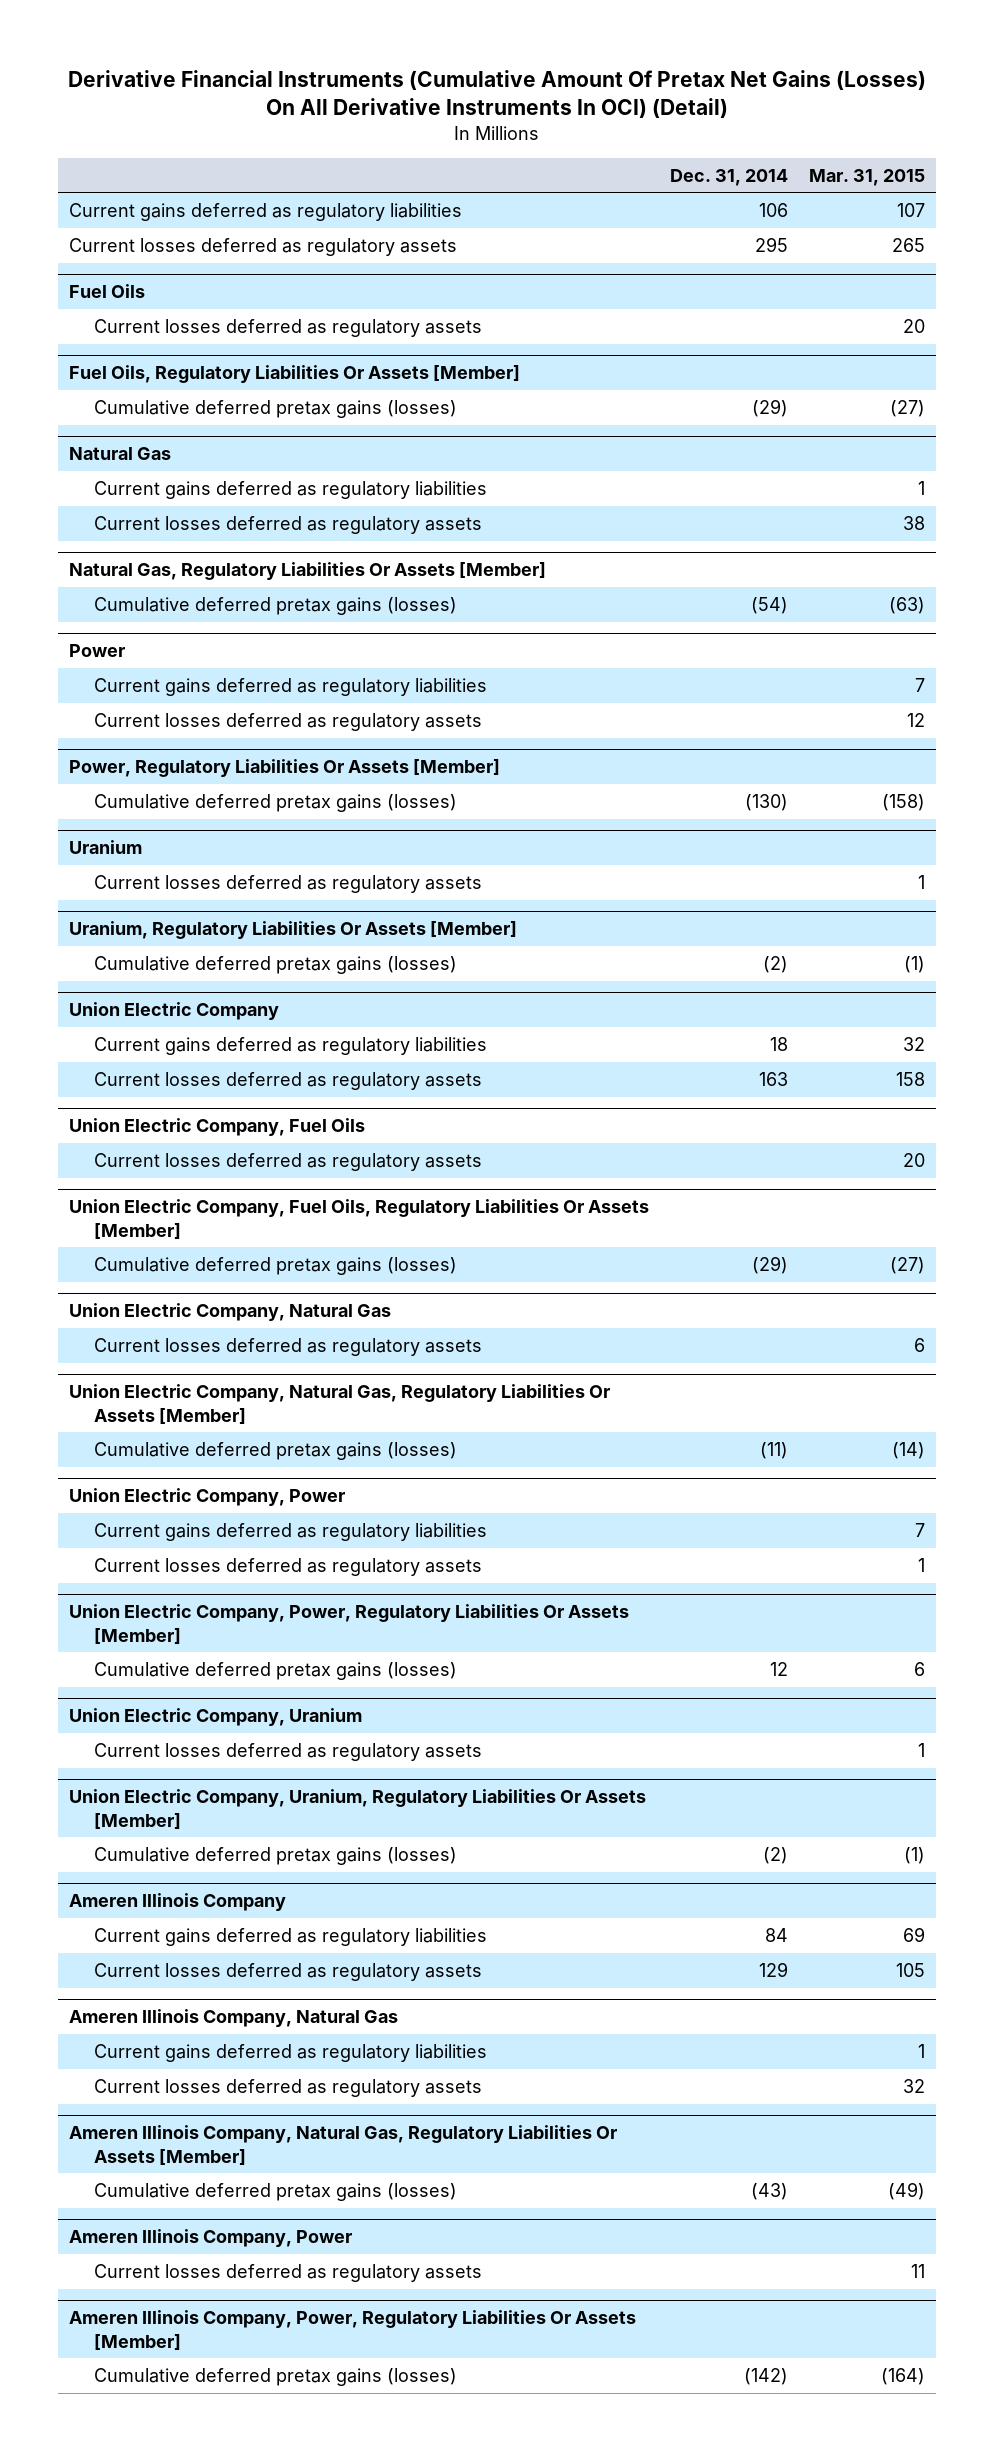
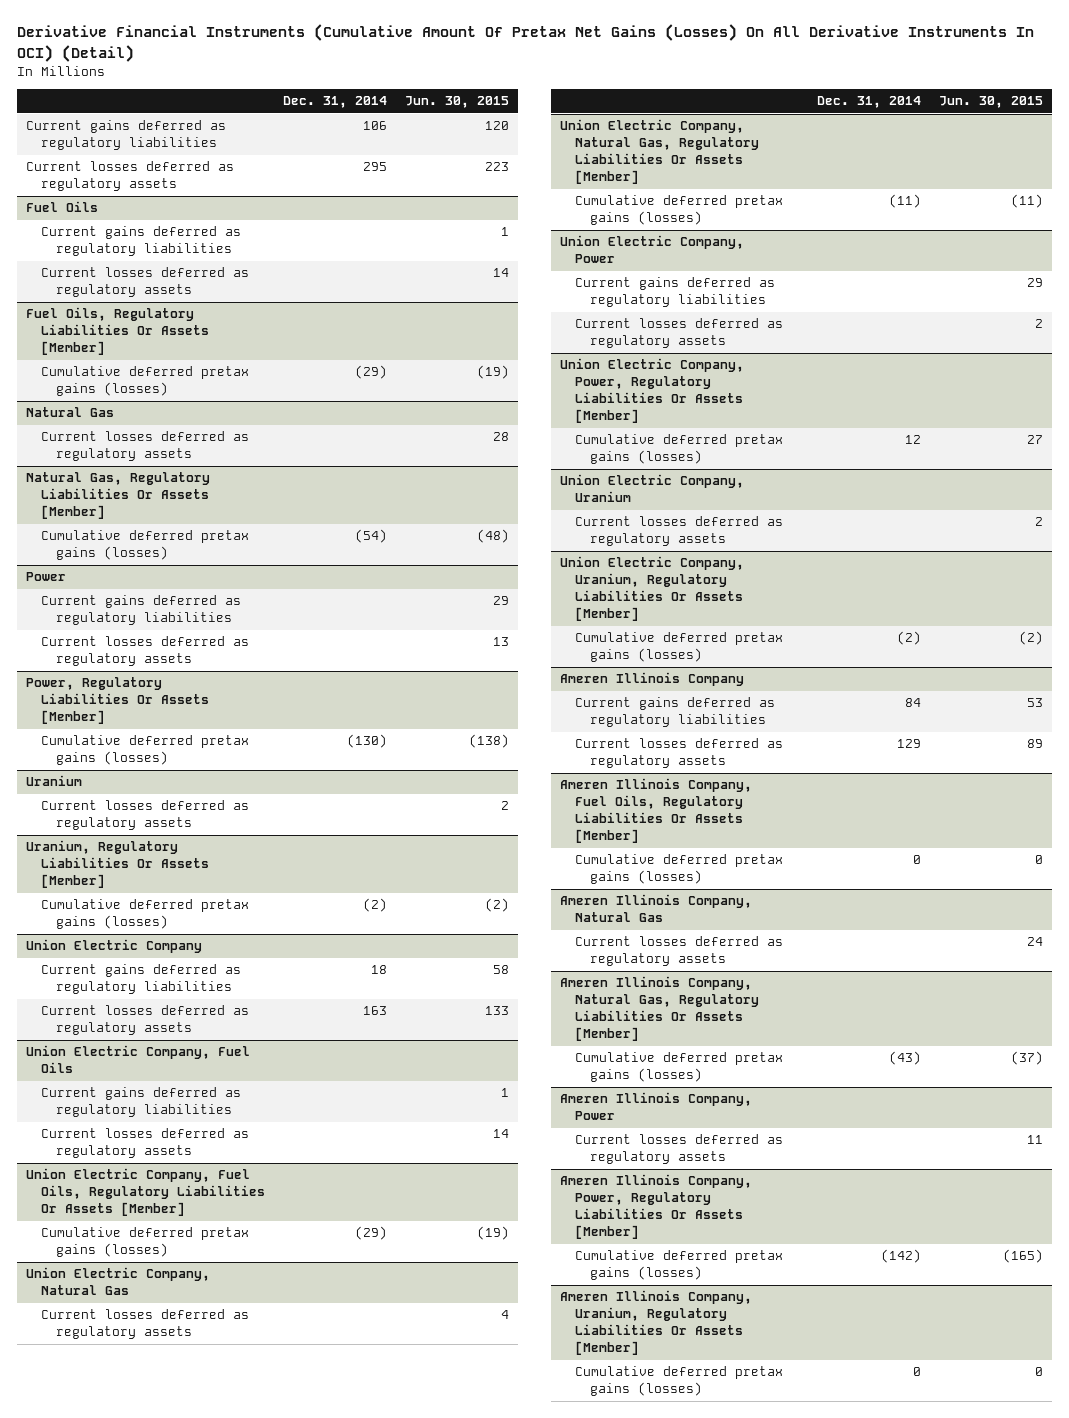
- | Dec. 31, 2014 | Mar. 31, 2015
+ | Dec. 31, 2014 | Jun. 30, 2015
@ Fuel Oils
+ Current gains deferred as regulatory liabilities | | 1
@ Natural Gas
- Current gains deferred as regulatory liabilities | | 1
@ Union Electric Company, Fuel Oils
+ Current gains deferred as regulatory liabilities | | 1
+ Ameren Illinois Company, Fuel Oils, Regulatory Liabilities Or Assets [Member]
+ Cumulative deferred pretax gains (losses) | 0 | 0
@ Ameren Illinois Company, Natural Gas
- Current gains deferred as regulatory liabilities | | 1
+ Ameren Illinois Company, Uranium, Regulatory Liabilities Or Assets [Member]
+ Cumulative deferred pretax gains (losses) | 0 | 0

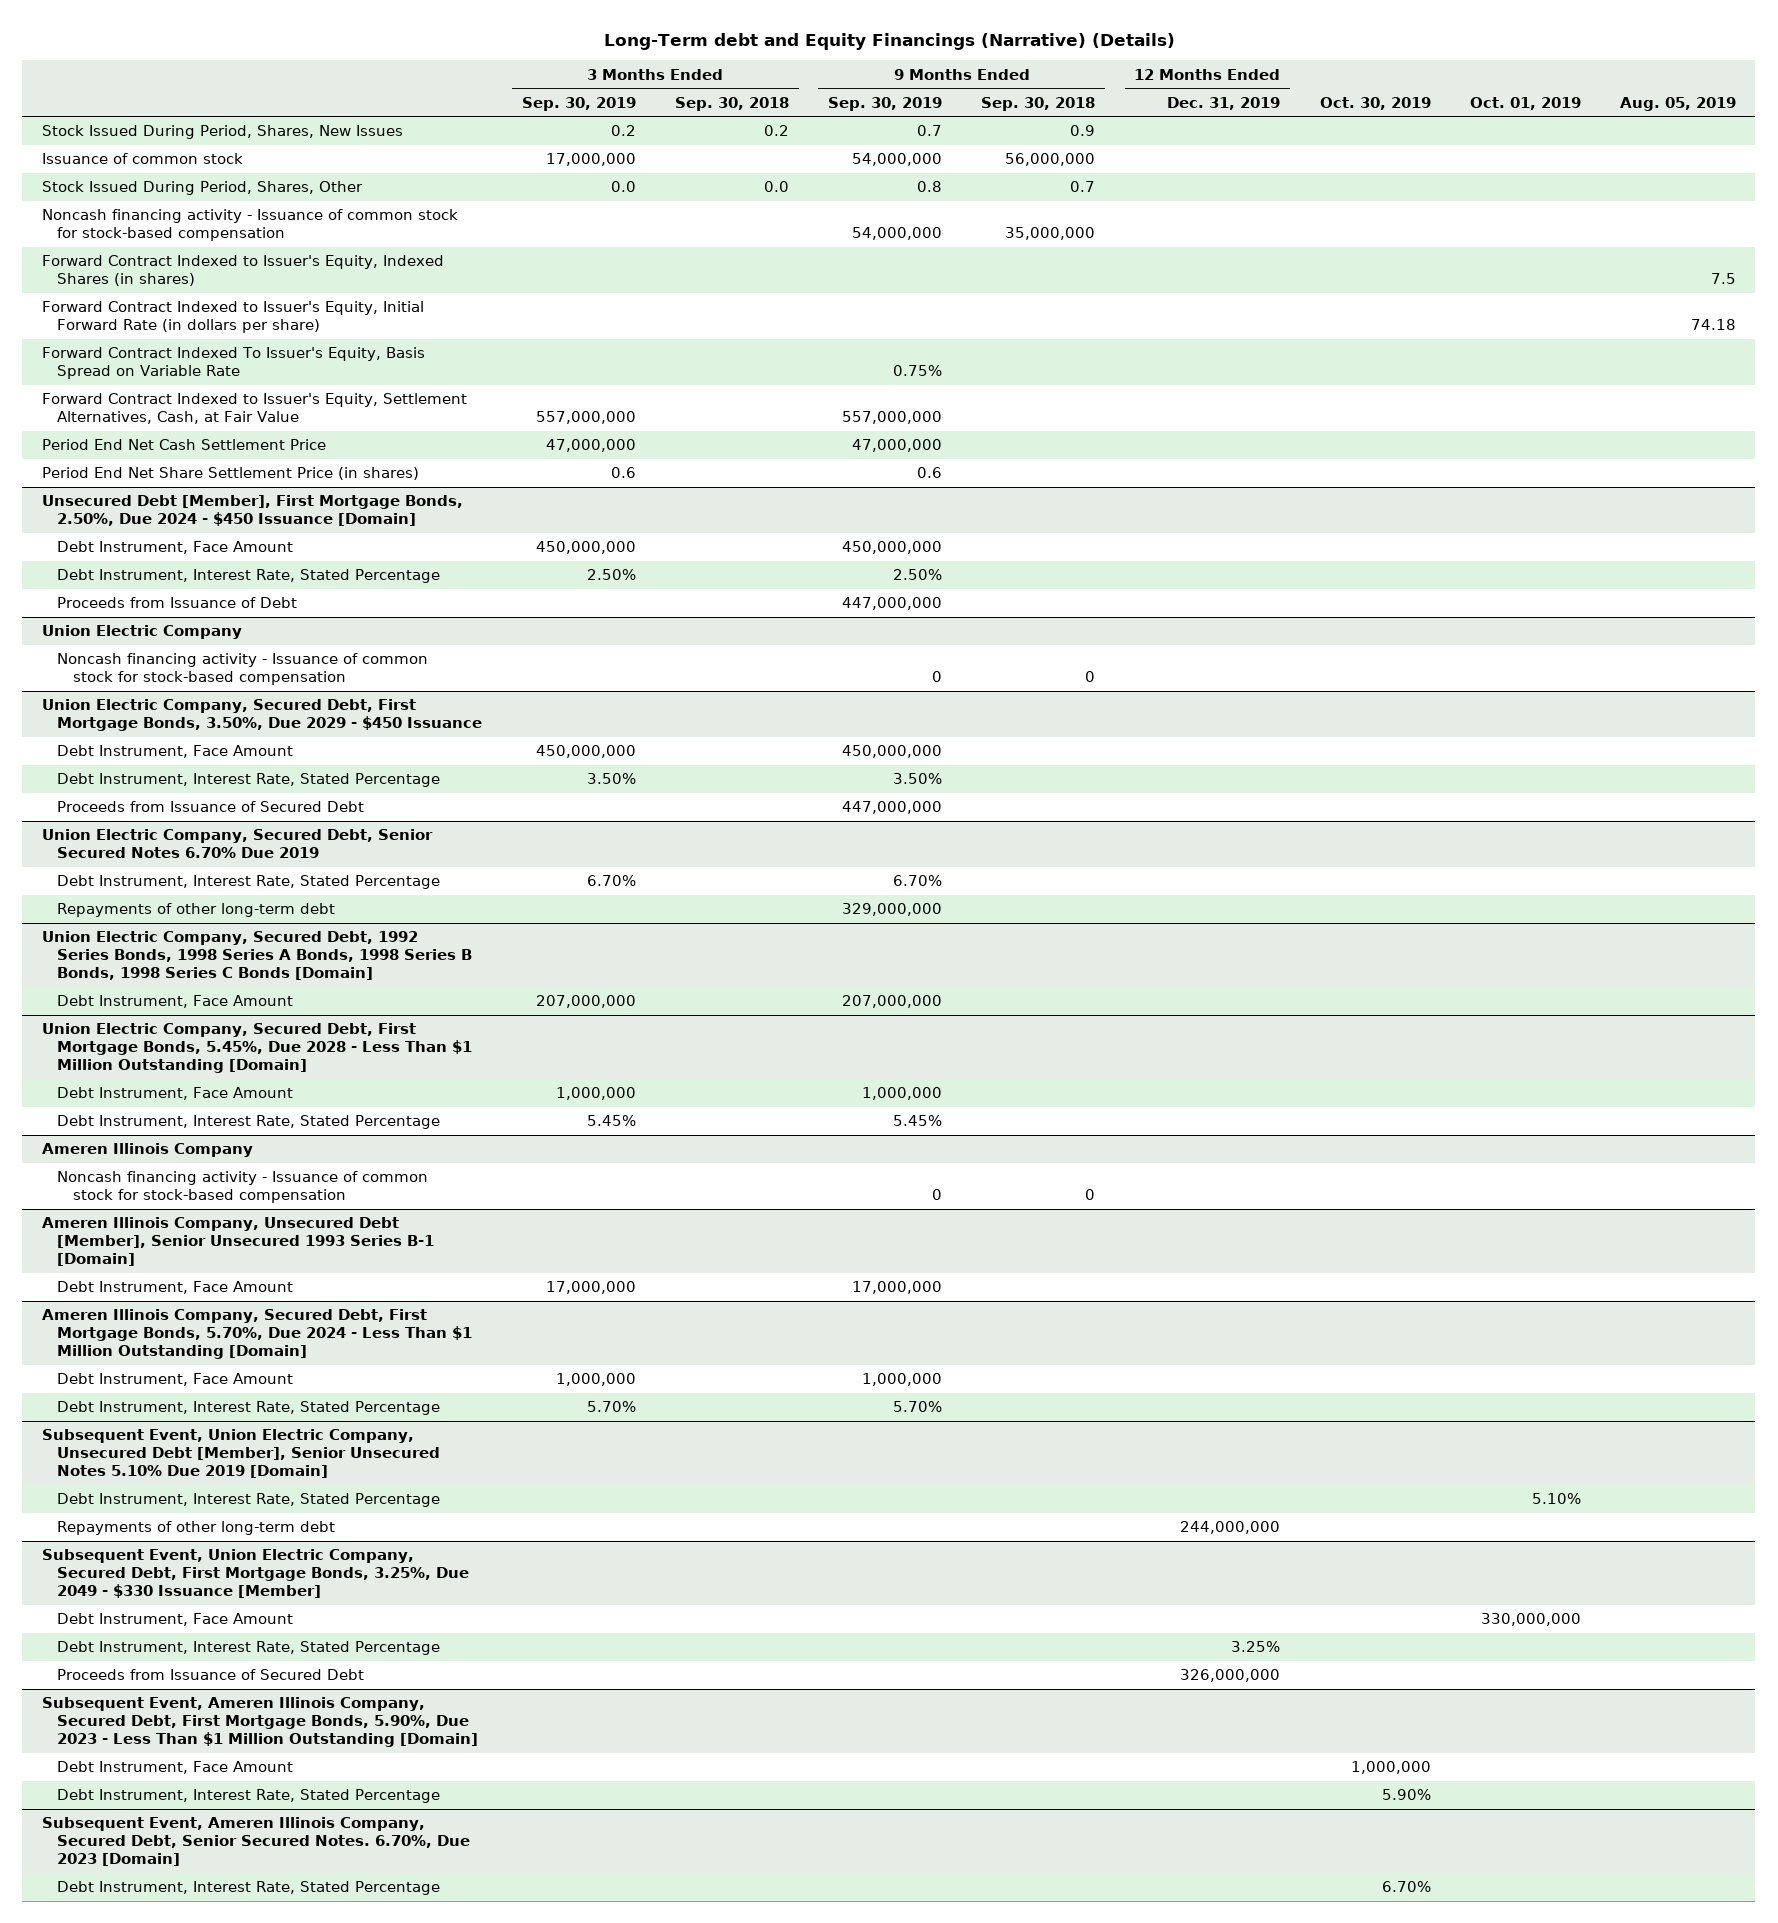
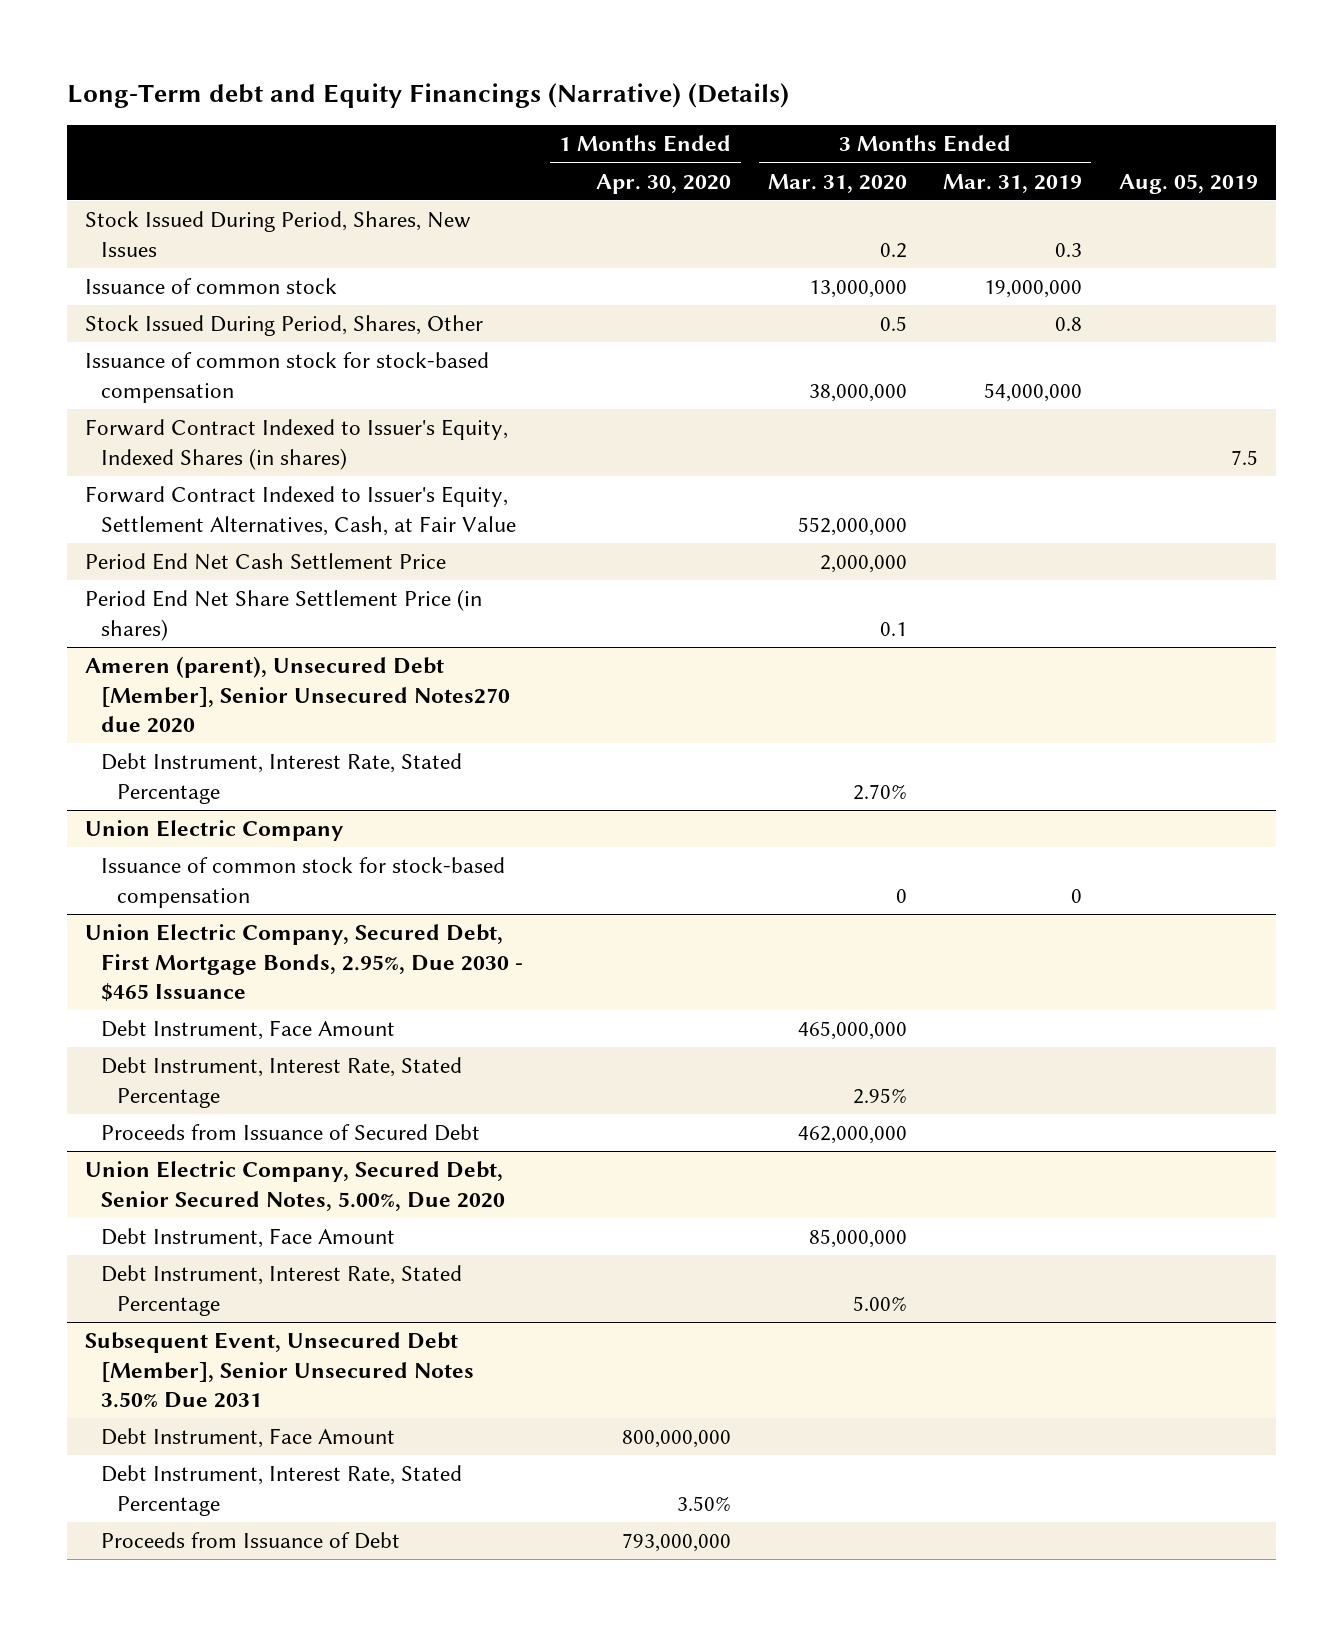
- | 3 Months Ended Sep. 30, 2019 | 3 Months Ended Sep. 30, 2018 | 9 Months Ended Sep. 30, 2019 | 9 Months Ended Sep. 30, 2018 | 12 Months Ended Dec. 31, 2019 | Oct. 30, 2019 | Oct. 01, 2019 | Aug. 05, 2019
+ | 1 Months Ended Apr. 30, 2020 | 3 Months Ended Mar. 31, 2020 | 3 Months Ended Mar. 31, 2019 | Aug. 05, 2019
- Noncash financing activity - Issuance of common stock for stock-based compensation | | | 54,000,000 | 35,000,000 | | | |
+ Issuance of common stock for stock-based compensation | | 38,000,000 | 54,000,000 |
- Forward Contract Indexed to Issuer's Equity, Initial Forward Rate (in dollars per share) | | | | | | | | 74.18
- Forward Contract Indexed To Issuer's Equity, Basis Spread on Variable Rate | | | 0.75% | | | | |
- Unsecured Debt [Member], First Mortgage Bonds, 2.50%, Due 2024 - $450 Issuance [Domain]
- Debt Instrument, Face Amount | 450,000,000 | | 450,000,000 | | | | |
- Debt Instrument, Interest Rate, Stated Percentage | 2.50% | | 2.50% | | | | |
- Proceeds from Issuance of Debt | | | 447,000,000 | | | | |
+ Ameren (parent), Unsecured Debt [Member], Senior Unsecured Notes270 due 2020
+ Debt Instrument, Interest Rate, Stated Percentage | | 2.70% | |
@ Union Electric Company
- Noncash financing activity - Issuance of common stock for stock-based compensation | | | 0 | 0 | | | |
- Union Electric Company, Secured Debt, First Mortgage Bonds, 3.50%, Due 2029 - $450 Issuance
@ Union Electric Company
+ Issuance of common stock for stock-based compensation | | 0 | 0 |
+ Union Electric Company, Secured Debt, First Mortgage Bonds, 2.95%, Due 2030 - $465 Issuance
- Union Electric Company, Secured Debt, Senior Secured Notes 6.70% Due 2019
+ Union Electric Company, Secured Debt, Senior Secured Notes, 5.00%, Due 2020
+ Debt Instrument, Face Amount | | 85,000,000 | |
- Repayments of other long-term debt | | | 329,000,000 | | | | |
- Union Electric Company, Secured Debt, 1992 Series Bonds, 1998 Series A Bonds, 1998 Series B Bonds, 1998 Series C Bonds [Domain]
- Debt Instrument, Face Amount | 207,000,000 | | 207,000,000 | | | | |
- Union Electric Company, Secured Debt, First Mortgage Bonds, 5.45%, Due 2028 - Less Than $1 Million Outstanding [Domain]
- Debt Instrument, Face Amount | 1,000,000 | | 1,000,000 | | | | |
- Debt Instrument, Interest Rate, Stated Percentage | 5.45% | | 5.45% | | | | |
- Ameren Illinois Company
- Noncash financing activity - Issuance of common stock for stock-based compensation | | | 0 | 0 | | | |
- Ameren Illinois Company, Unsecured Debt [Member], Senior Unsecured 1993 Series B-1 [Domain]
- Debt Instrument, Face Amount | 17,000,000 | | 17,000,000 | | | | |
- Ameren Illinois Company, Secured Debt, First Mortgage Bonds, 5.70%, Due 2024 - Less Than $1 Million Outstanding [Domain]
- Debt Instrument, Face Amount | 1,000,000 | | 1,000,000 | | | | |
- Debt Instrument, Interest Rate, Stated Percentage | 5.70% | | 5.70% | | | | |
- Subsequent Event, Union Electric Company, Unsecured Debt [Member], Senior Unsecured Notes 5.10% Due 2019 [Domain]
- Debt Instrument, Interest Rate, Stated Percentage | | | | | | | 5.10% |
- Repayments of other long-term debt | | | | | 244,000,000 | | |
- Subsequent Event, Union Electric Company, Secured Debt, First Mortgage Bonds, 3.25%, Due 2049 - $330 Issuance [Member]
- Debt Instrument, Face Amount | | | | | | | 330,000,000 |
- Debt Instrument, Interest Rate, Stated Percentage | | | | | 3.25% | | |
- Proceeds from Issuance of Secured Debt | | | | | 326,000,000 | | |
- Subsequent Event, Ameren Illinois Company, Secured Debt, First Mortgage Bonds, 5.90%, Due 2023 - Less Than $1 Million Outstanding [Domain]
- Debt Instrument, Face Amount | | | | | | 1,000,000 | |
- Debt Instrument, Interest Rate, Stated Percentage | | | | | | 5.90% | |
- Subsequent Event, Ameren Illinois Company, Secured Debt, Senior Secured Notes. 6.70%, Due 2023 [Domain]
- Debt Instrument, Interest Rate, Stated Percentage | | | | | | 6.70% | |
+ Subsequent Event, Unsecured Debt [Member], Senior Unsecured Notes 3.50% Due 2031
+ Debt Instrument, Face Amount | 800,000,000 | | |
+ Debt Instrument, Interest Rate, Stated Percentage | 3.50% | | |
+ Proceeds from Issuance of Debt | 793,000,000 | | |

